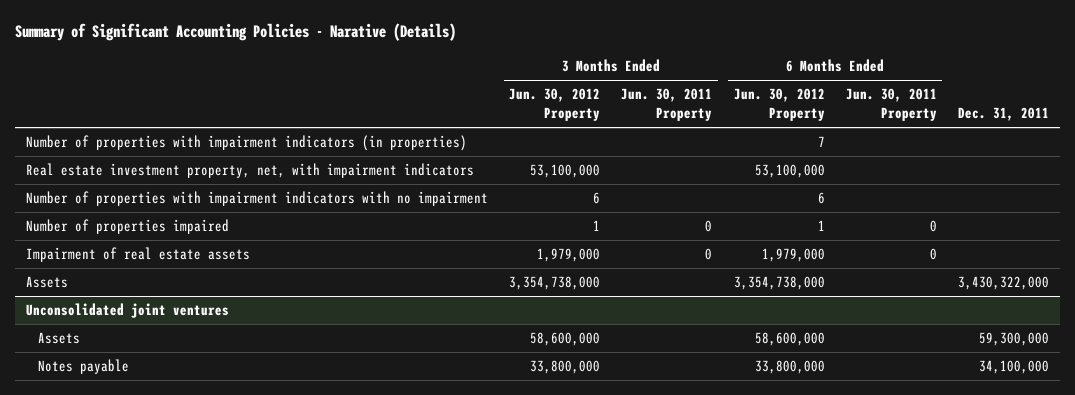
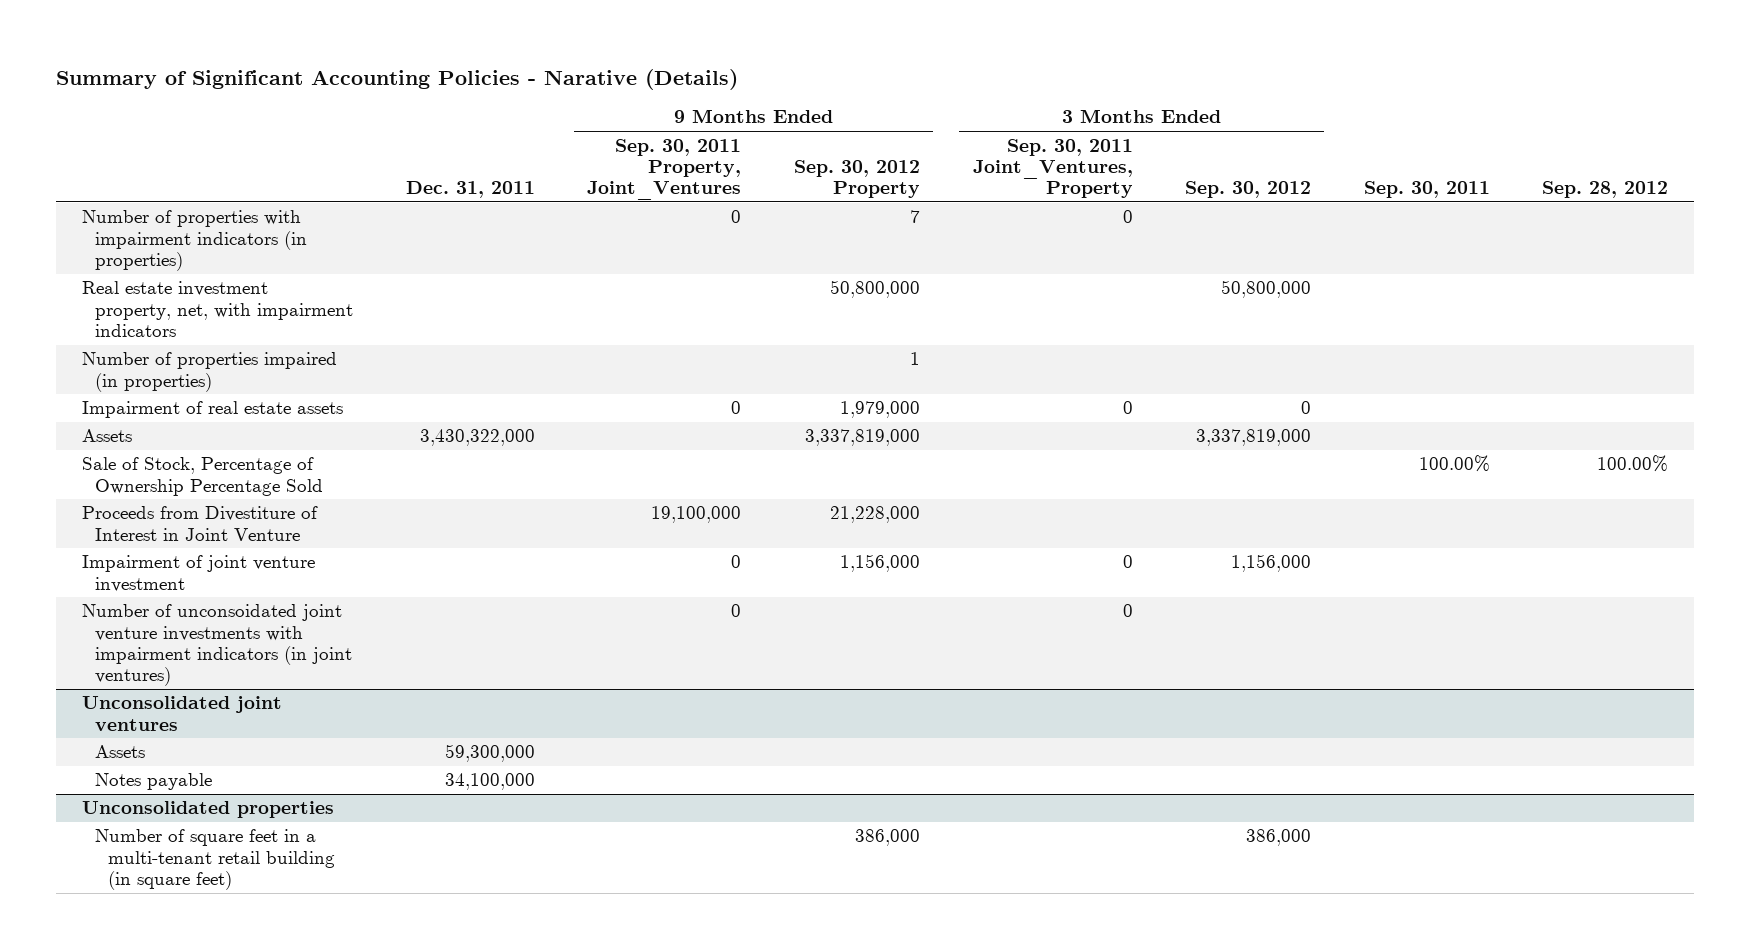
- | 3 Months Ended Jun. 30, 2012 Property | 3 Months Ended Jun. 30, 2011 Property | 6 Months Ended Jun. 30, 2012 Property | 6 Months Ended Jun. 30, 2011 Property | Dec. 31, 2011
+ | Dec. 31, 2011 | 9 Months Ended Sep. 30, 2011 Property, Joint_Ventures | 9 Months Ended Sep. 30, 2012 Property | 3 Months Ended Sep. 30, 2011 Joint_Ventures, Property | 3 Months Ended Sep. 30, 2012 | Sep. 30, 2011 | Sep. 28, 2012
- Number of properties with impairment indicators with no impairment | 6 | | 6 | |
- Number of properties impaired | 1 | 0 | 1 | 0 |
+ Number of properties impaired (in properties) | | | 1 | | | |
+ Sale of Stock, Percentage of Ownership Percentage Sold | | | | | | 100.00% | 100.00%
+ Proceeds from Divestiture of Interest in Joint Venture | | 19,100,000 | 21,228,000 | | | |
+ Impairment of joint venture investment | | 0 | 1,156,000 | 0 | 1,156,000 | |
+ Number of unconsoidated joint venture investments with impairment indicators (in joint ventures) | | 0 | | 0 | | |
+ Unconsolidated properties
+ Number of square feet in a multi-tenant retail building (in square feet) | | | 386,000 | | 386,000 | |

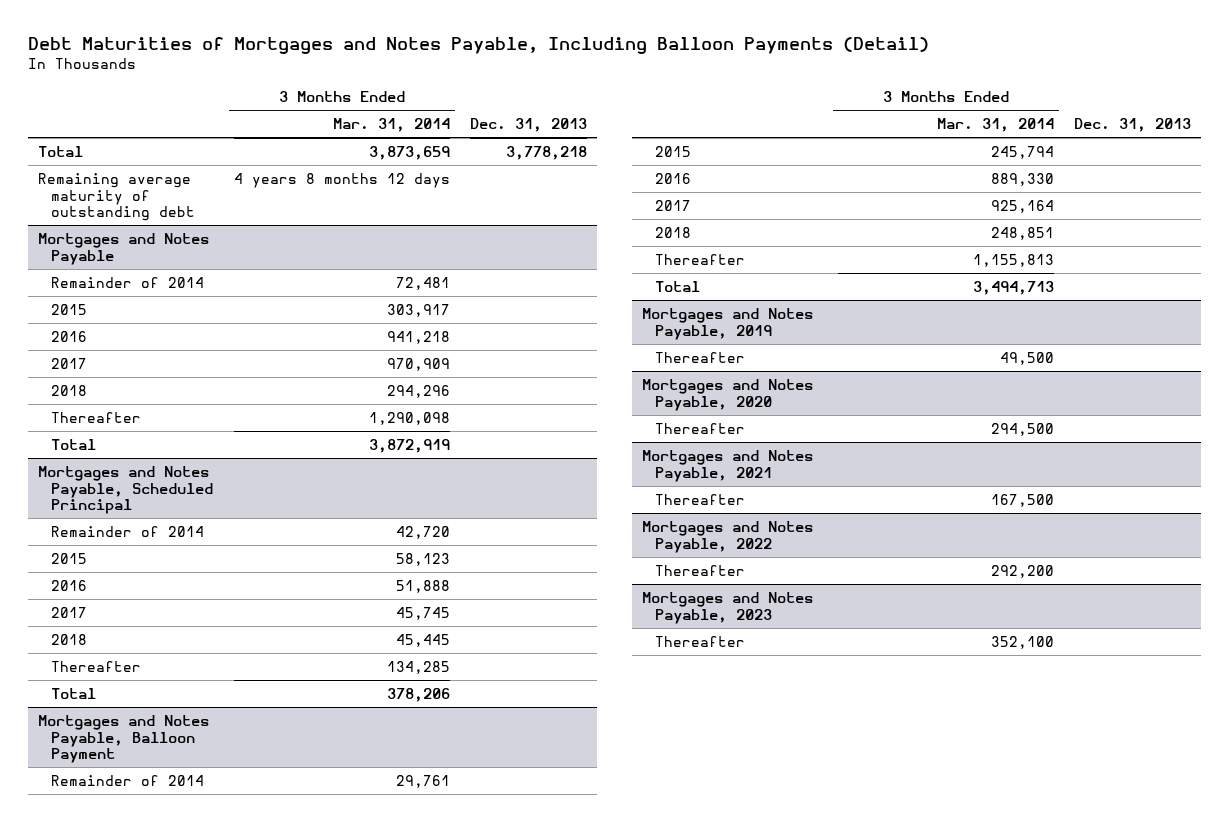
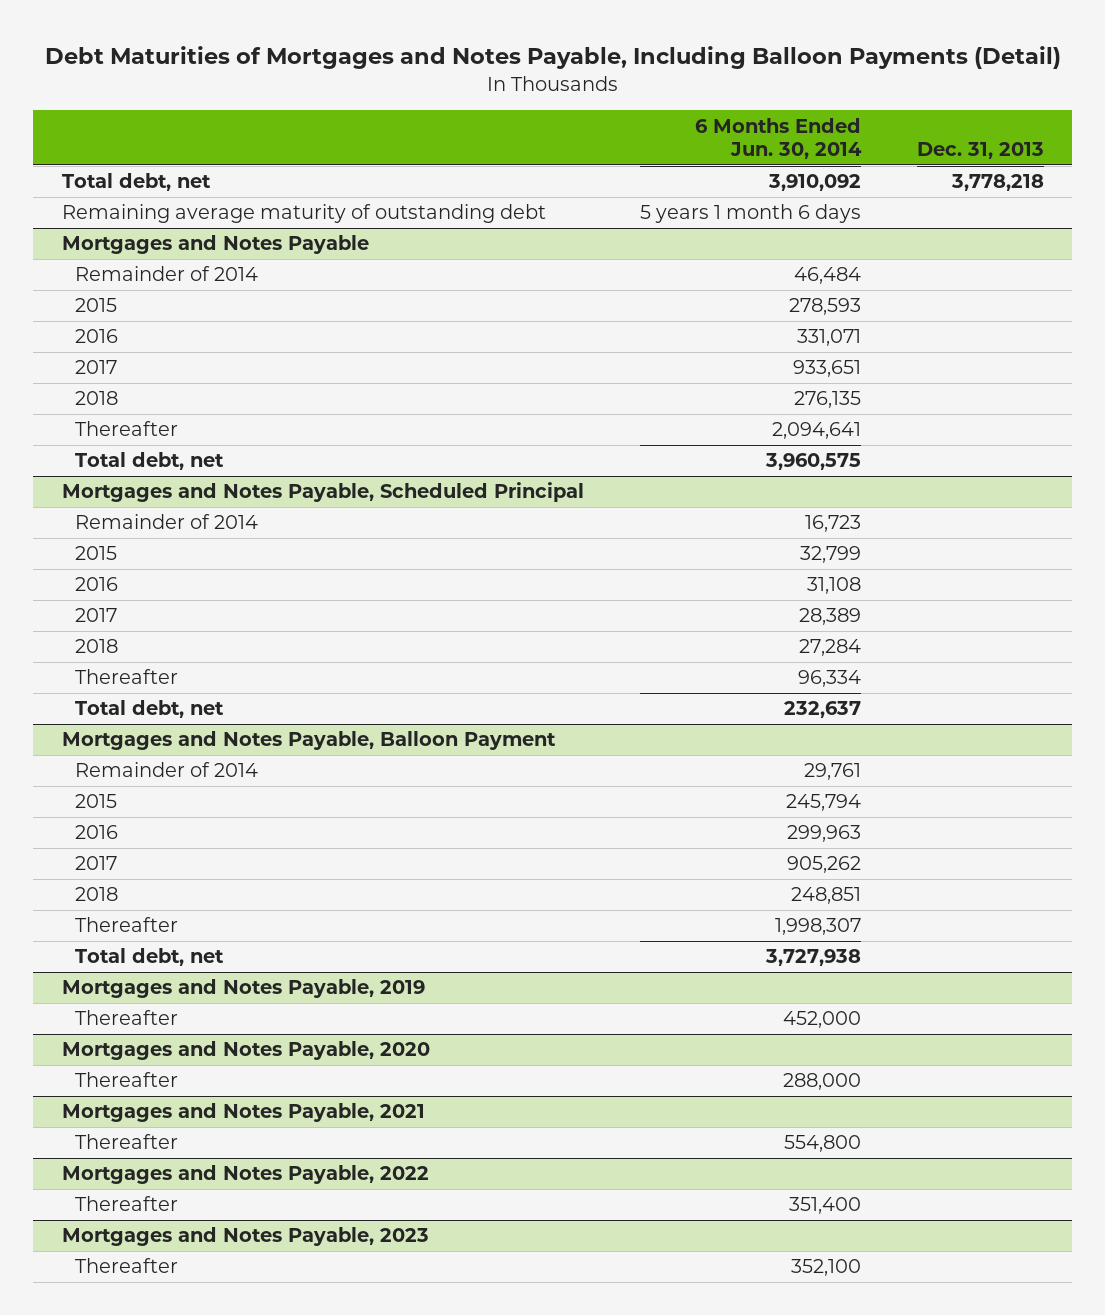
- | 3 Months Ended Mar. 31, 2014 | Dec. 31, 2013
+ | 6 Months Ended Jun. 30, 2014 | Dec. 31, 2013
- Total | 3,873,659 | 3,778,218
+ Total debt, net | 3,910,092 | 3,778,218
@ Mortgages and Notes Payable
- Total | 3,872,919 |
+ Total debt, net | 3,960,575 |
@ Mortgages and Notes Payable, Scheduled Principal
- Total | 378,206 |
+ Total debt, net | 232,637 |
@ Mortgages and Notes Payable, Balloon Payment
- Total | 3,494,713 |
+ Total debt, net | 3,727,938 |

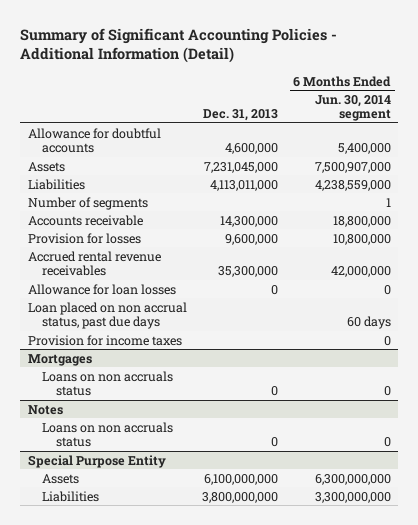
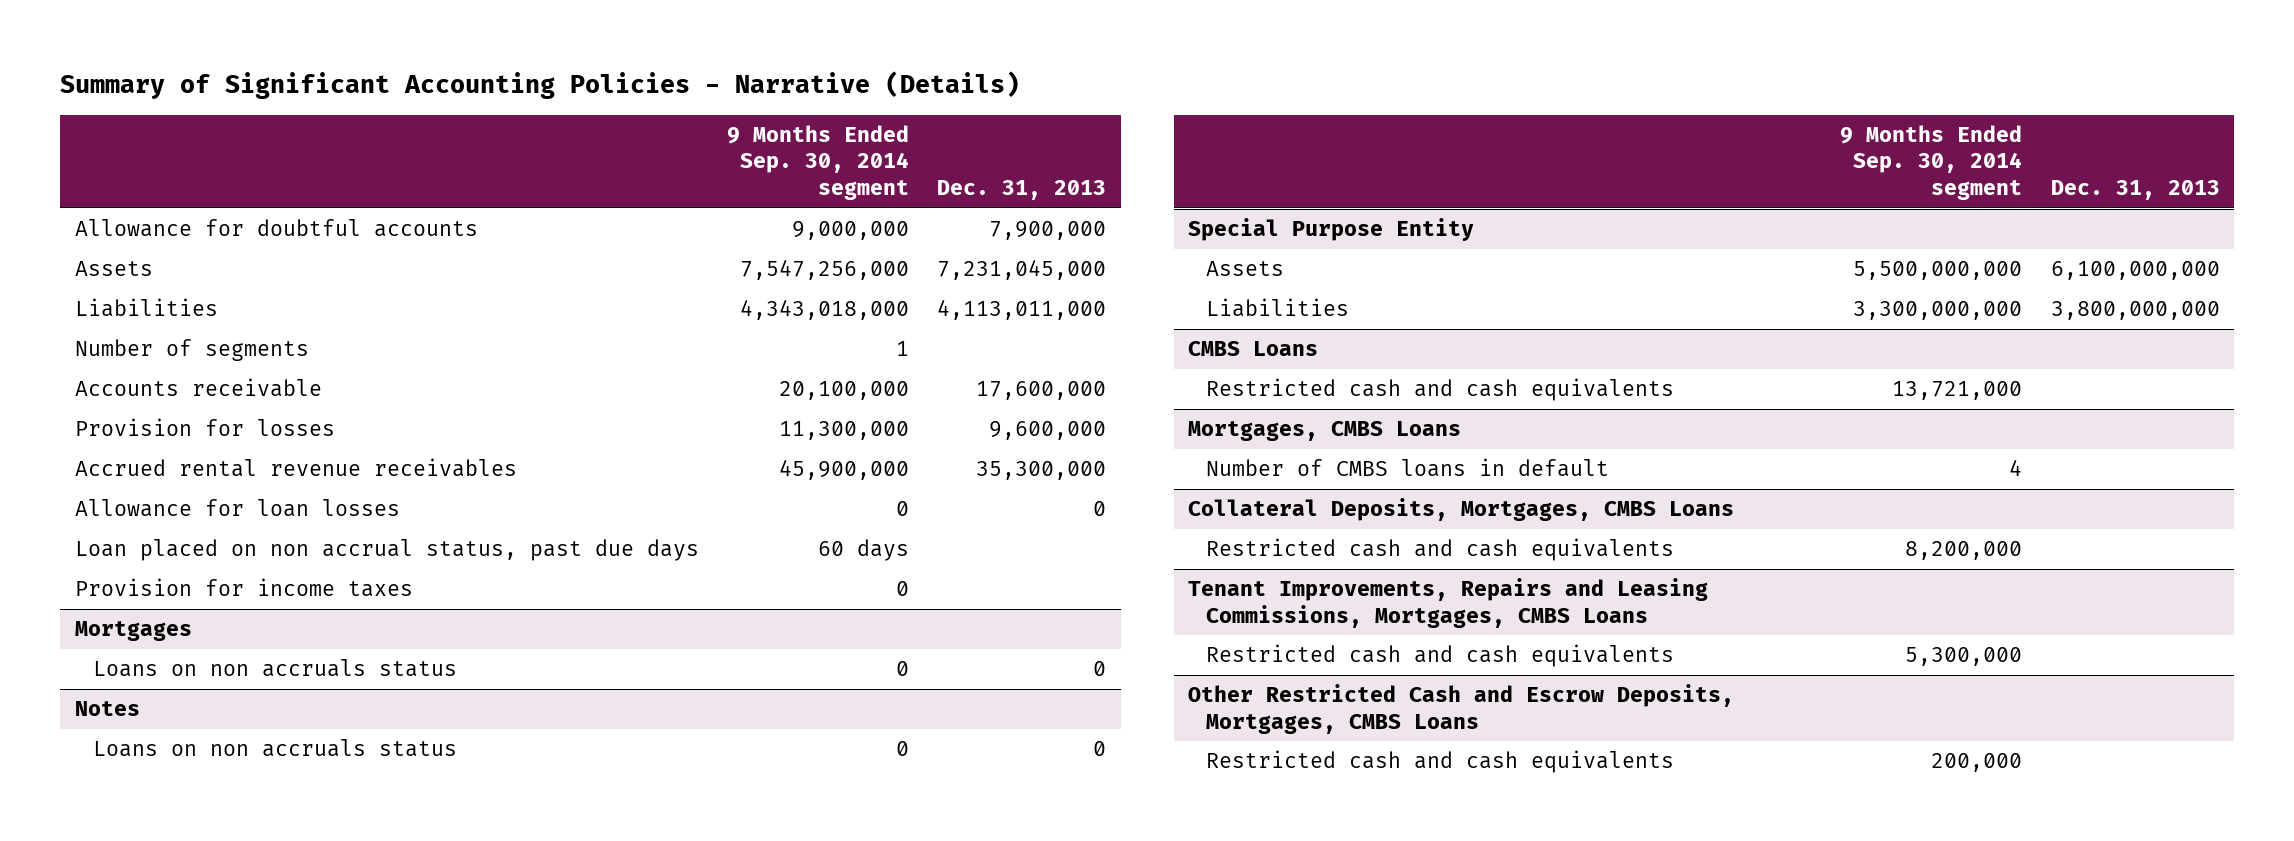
- Summary of Significant Accounting Policies - Additional Information (Detail)
+ Summary of Significant Accounting Policies - Narrative (Details)
- | Dec. 31, 2013 | 6 Months Ended Jun. 30, 2014 segment
+ | 9 Months Ended Sep. 30, 2014 segment | Dec. 31, 2013
- Allowance for doubtful accounts | 4,600,000 | 5,400,000
+ Allowance for doubtful accounts | 9,000,000 | 7,900,000
- Accounts receivable | 14,300,000 | 18,800,000
+ Accounts receivable | 20,100,000 | 17,600,000
+ CMBS Loans
+ Restricted cash and cash equivalents | 13,721,000 |
+ Mortgages, CMBS Loans
+ Number of CMBS loans in default | 4 |
+ Collateral Deposits, Mortgages, CMBS Loans
+ Restricted cash and cash equivalents | 8,200,000 |
+ Tenant Improvements, Repairs and Leasing Commissions, Mortgages, CMBS Loans
+ Restricted cash and cash equivalents | 5,300,000 |
+ Other Restricted Cash and Escrow Deposits, Mortgages, CMBS Loans
+ Restricted cash and cash equivalents | 200,000 |

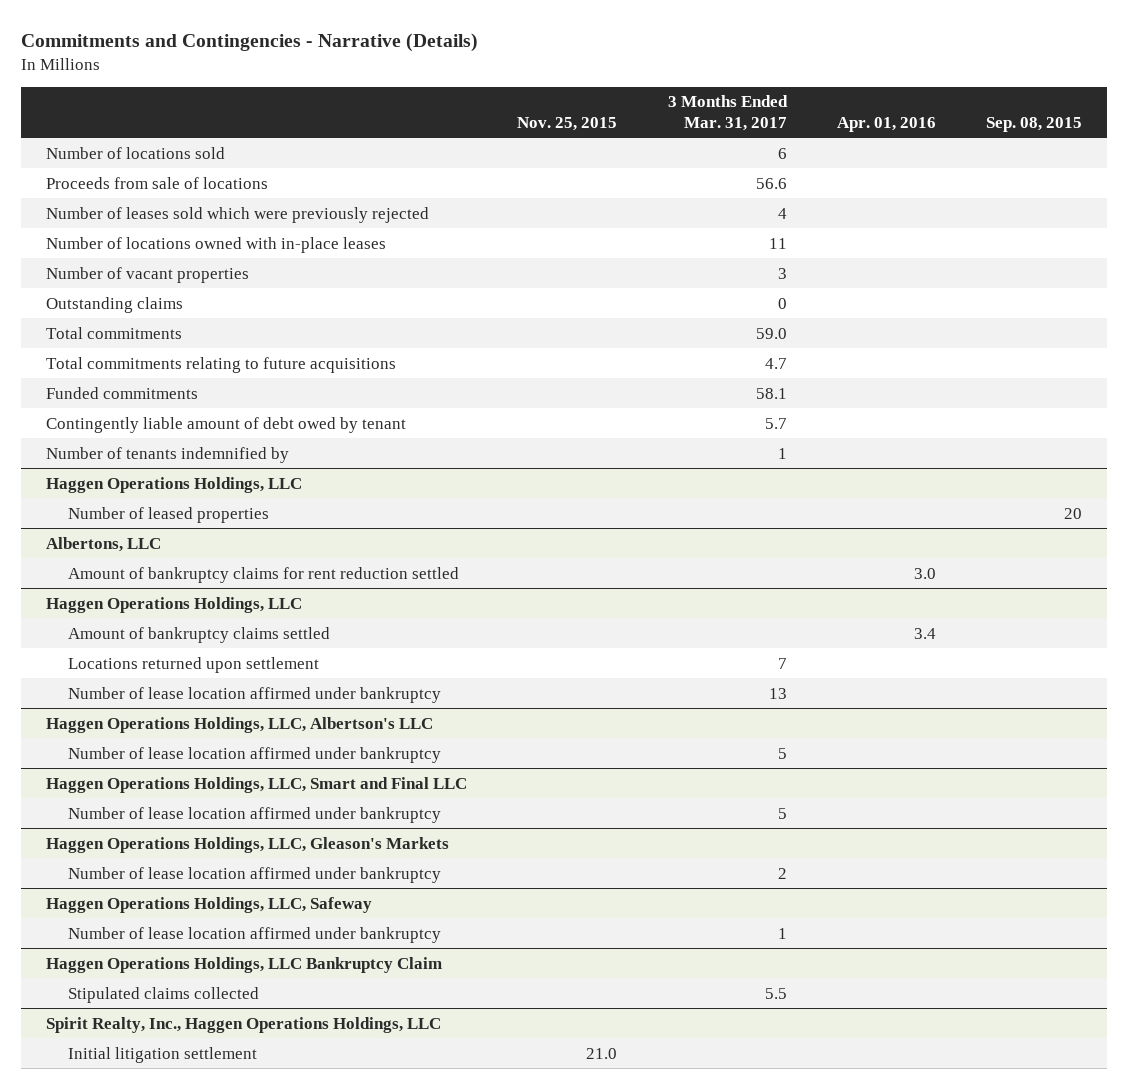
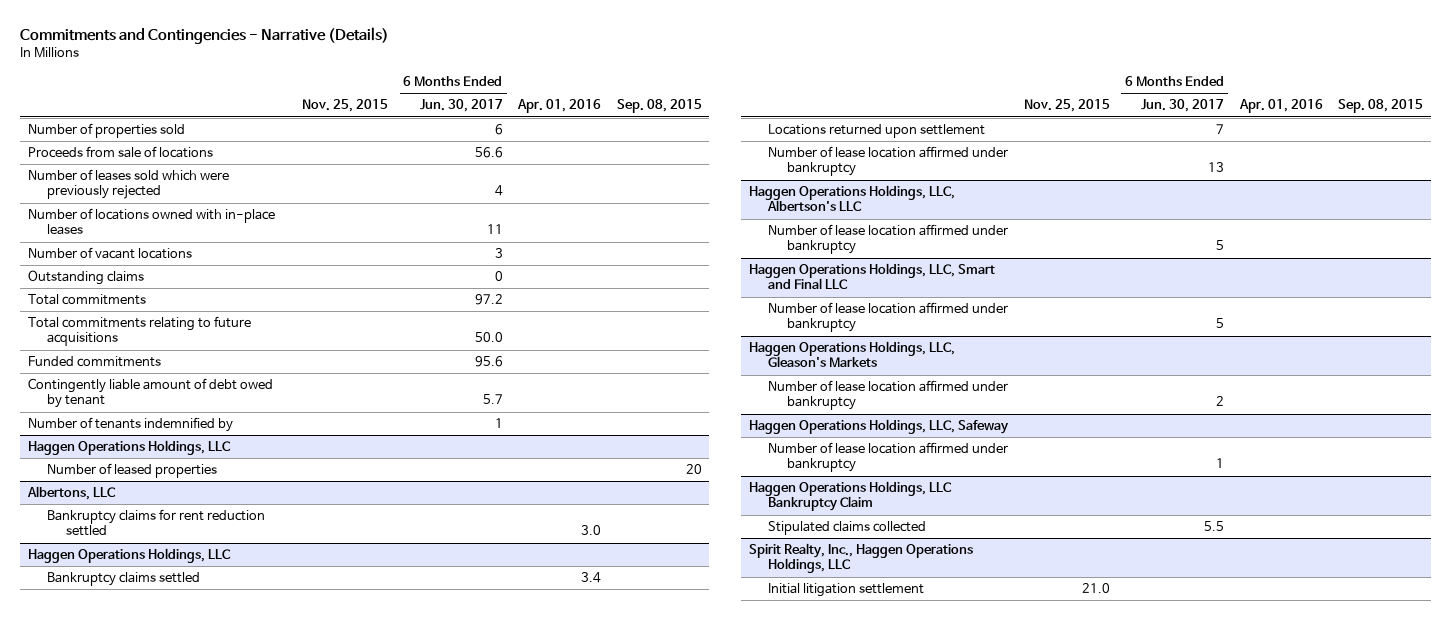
- | Nov. 25, 2015 | 3 Months Ended Mar. 31, 2017 | Apr. 01, 2016 | Sep. 08, 2015
+ | Nov. 25, 2015 | 6 Months Ended Jun. 30, 2017 | Apr. 01, 2016 | Sep. 08, 2015
- Number of locations sold | | 6 | |
+ Number of properties sold | | 6 | |
- Number of vacant properties | | 3 | |
+ Number of vacant locations | | 3 | |
@ Albertons, LLC
- Amount of bankruptcy claims for rent reduction settled | | | 3.0 |
+ Bankruptcy claims for rent reduction settled | | | 3.0 |
@ Haggen Operations Holdings, LLC
- Amount of bankruptcy claims settled | | | 3.4 |
+ Bankruptcy claims settled | | | 3.4 |

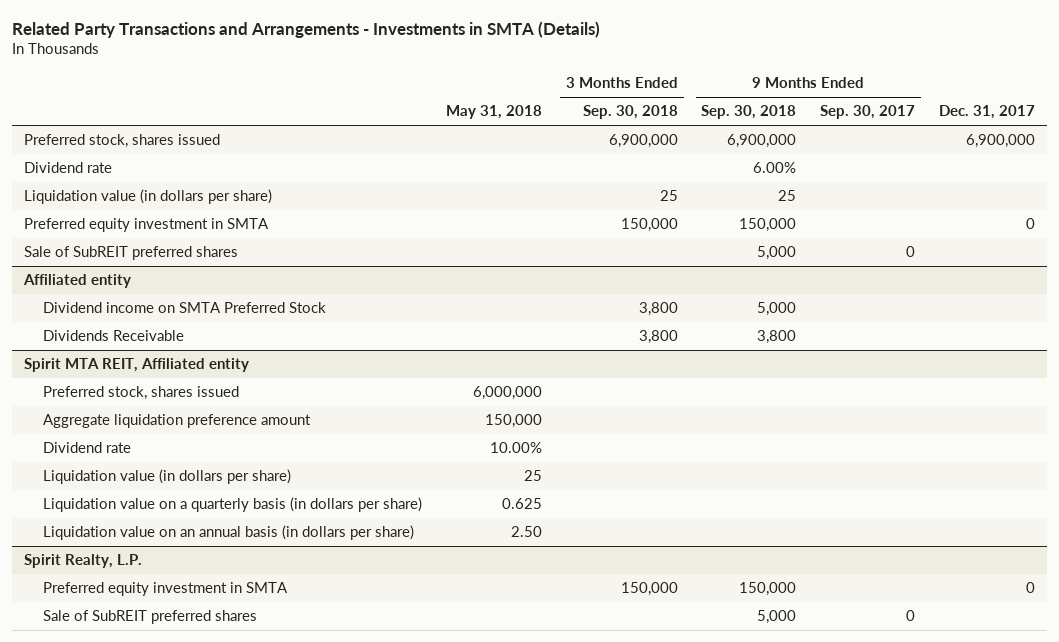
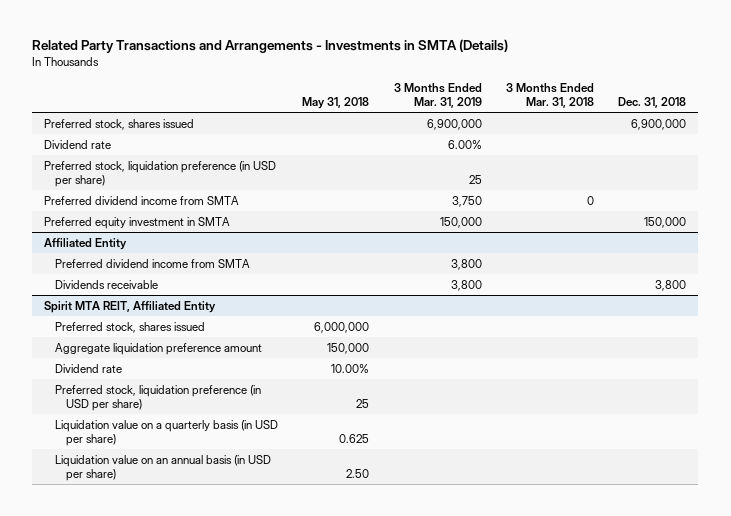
- | May 31, 2018 | 3 Months Ended Sep. 30, 2018 | 9 Months Ended Sep. 30, 2018 | 9 Months Ended Sep. 30, 2017 | Dec. 31, 2017
+ | May 31, 2018 | 3 Months Ended Mar. 31, 2019 | 3 Months Ended Mar. 31, 2018 | Dec. 31, 2018
- Liquidation value (in dollars per share) | | 25 | 25 | |
+ Preferred stock, liquidation preference (in USD per share) | | 25 | |
+ Preferred dividend income from SMTA | | 3,750 | 0 |
- Sale of SubREIT preferred shares | | | 5,000 | 0 |
- Affiliated entity
- Dividend income on SMTA Preferred Stock | | 3,800 | 5,000 | |
- Dividends Receivable | | 3,800 | 3,800 | |
- Spirit MTA REIT, Affiliated entity
+ Affiliated Entity
+ Preferred dividend income from SMTA | | 3,800 | |
+ Dividends receivable | | 3,800 | | 3,800
+ Spirit MTA REIT, Affiliated Entity
- Liquidation value (in dollars per share) | 25 | | | |
- Liquidation value on a quarterly basis (in dollars per share) | 0.625 | | | |
- Liquidation value on an annual basis (in dollars per share) | 2.50 | | | |
- Spirit Realty, L.P.
- Preferred equity investment in SMTA | | 150,000 | 150,000 | | 0
- Sale of SubREIT preferred shares | | | 5,000 | 0 |
+ Preferred stock, liquidation preference (in USD per share) | 25 | | |
+ Liquidation value on a quarterly basis (in USD per share) | 0.625 | | |
+ Liquidation value on an annual basis (in USD per share) | 2.50 | | |

